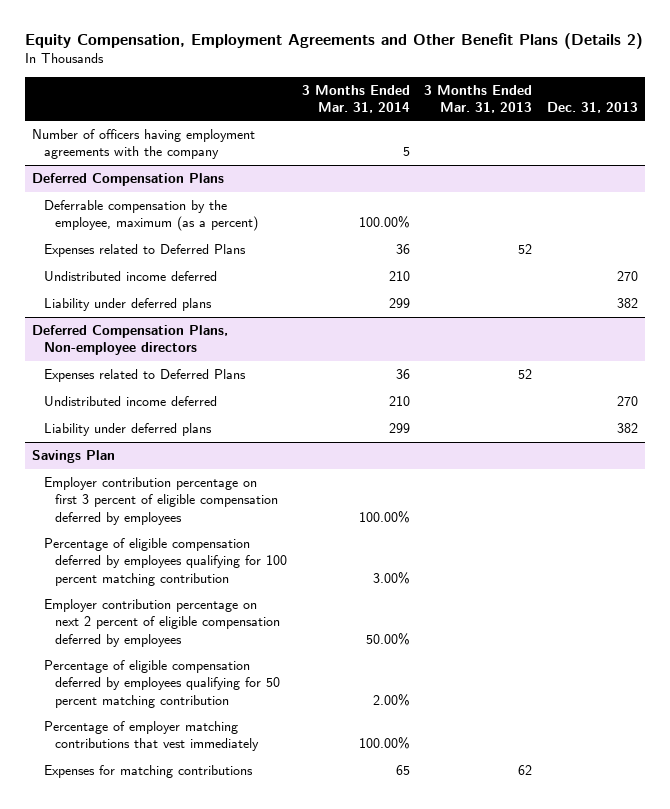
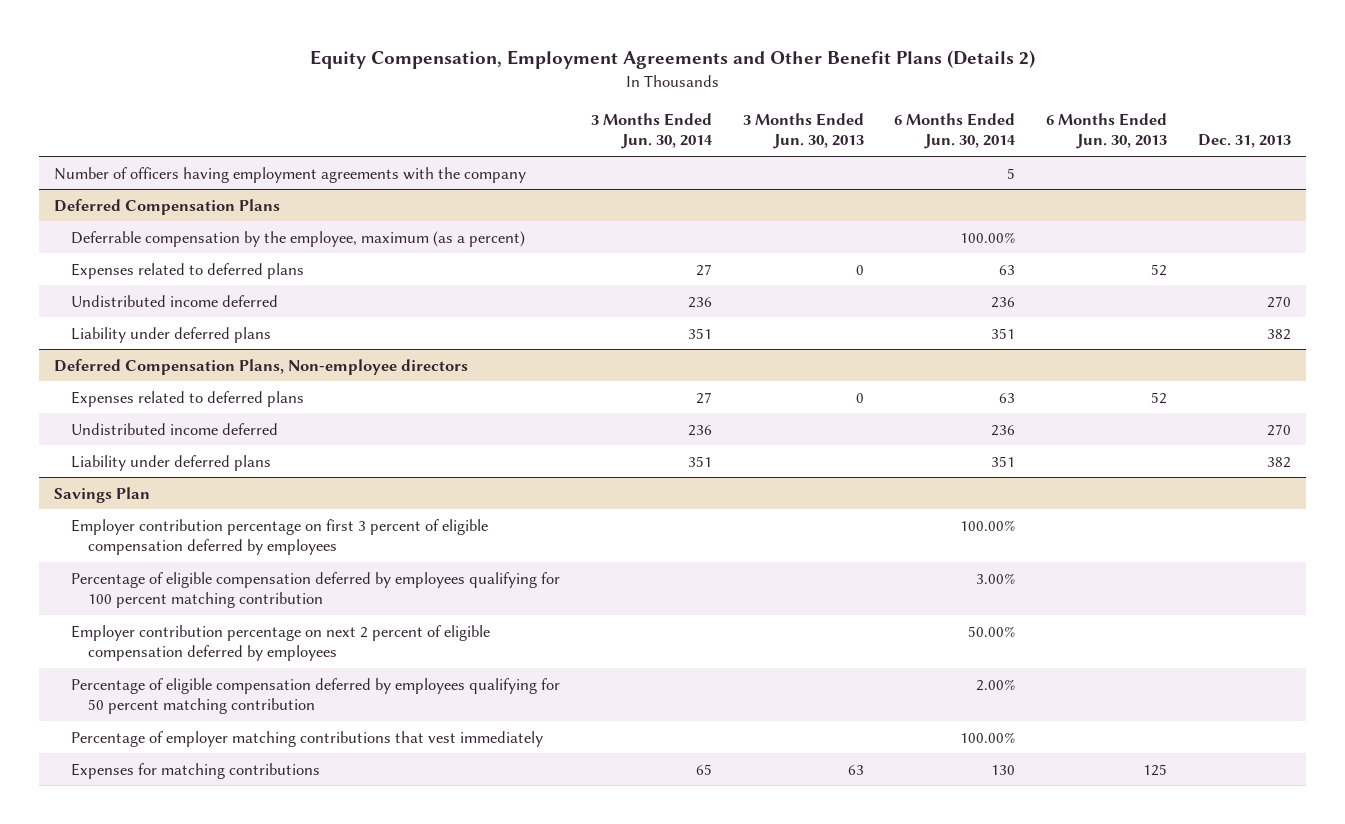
- | 3 Months Ended Mar. 31, 2014 | 3 Months Ended Mar. 31, 2013 | Dec. 31, 2013
+ | 3 Months Ended Jun. 30, 2014 | 3 Months Ended Jun. 30, 2013 | 6 Months Ended Jun. 30, 2014 | 6 Months Ended Jun. 30, 2013 | Dec. 31, 2013
@ Deferred Compensation Plans
- Expenses related to Deferred Plans | 36 | 52 |
+ Expenses related to deferred plans | 27 | 0 | 63 | 52 |
@ Deferred Compensation Plans, Non-employee directors
- Expenses related to Deferred Plans | 36 | 52 |
+ Expenses related to deferred plans | 27 | 0 | 63 | 52 |

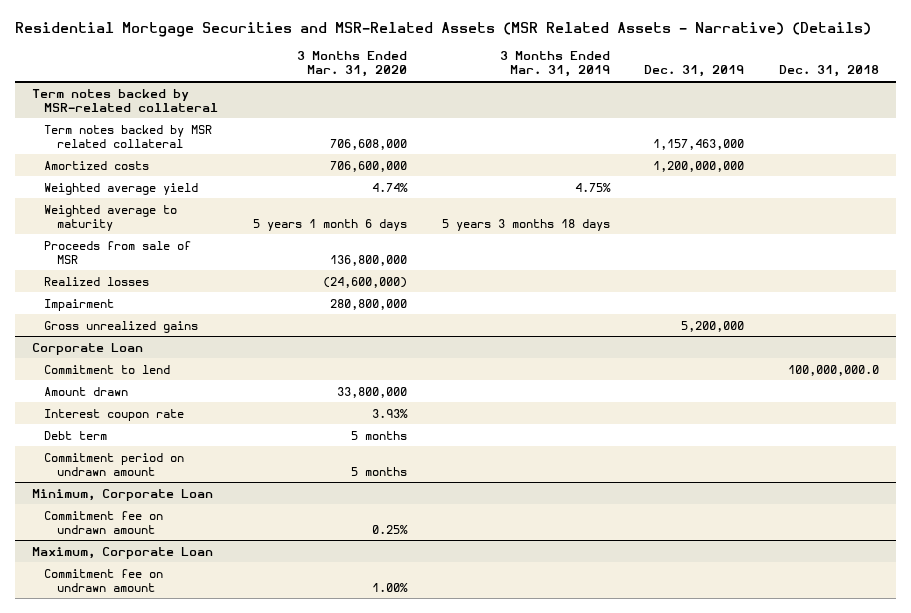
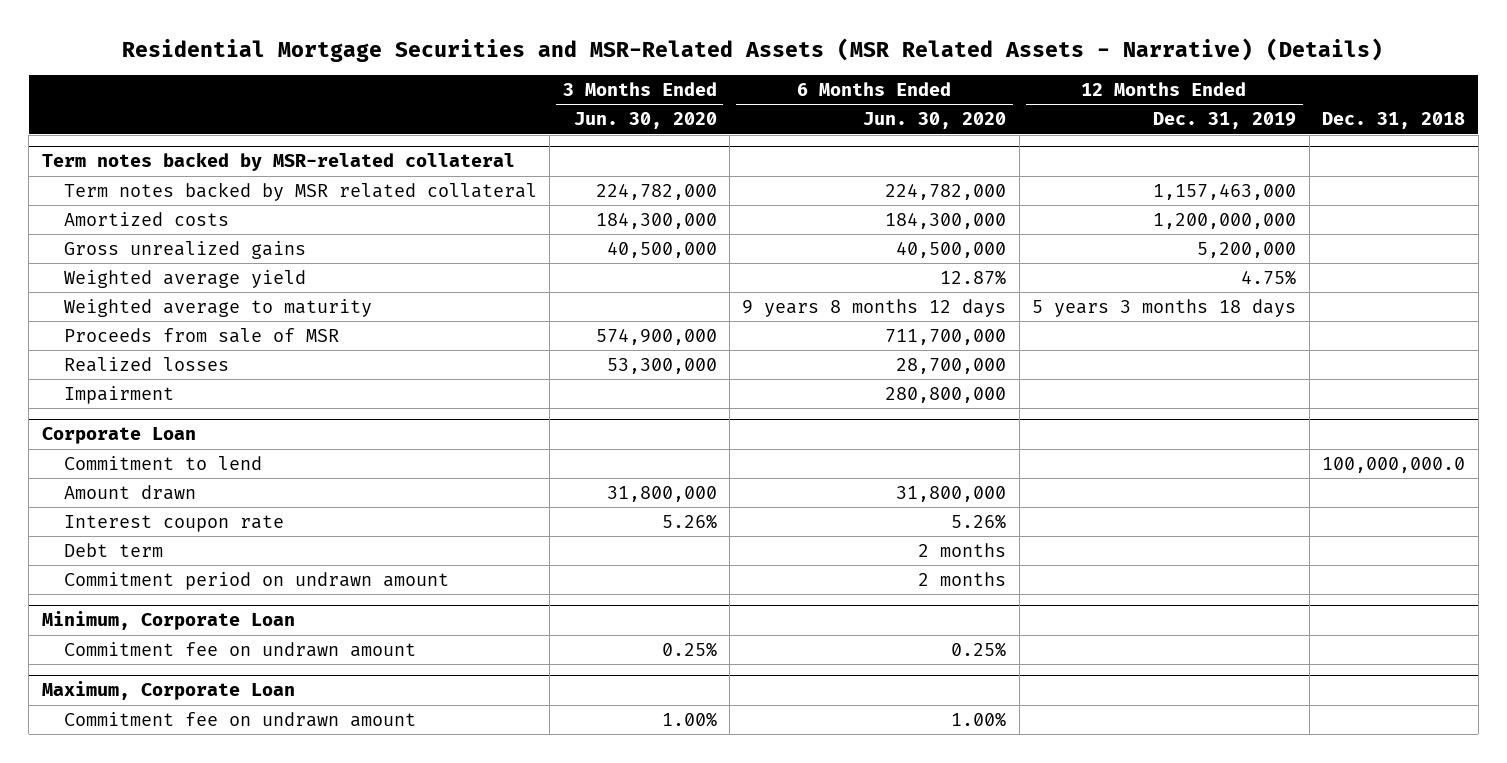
- | 3 Months Ended Mar. 31, 2020 | 3 Months Ended Mar. 31, 2019 | Dec. 31, 2019 | Dec. 31, 2018
+ | 3 Months Ended Jun. 30, 2020 | 6 Months Ended Jun. 30, 2020 | 12 Months Ended Dec. 31, 2019 | Dec. 31, 2018
@ Term notes backed by MSR-related collateral
moved up: Gross unrealized gains | 40,500,000 | 40,500,000 | 5,200,000 |

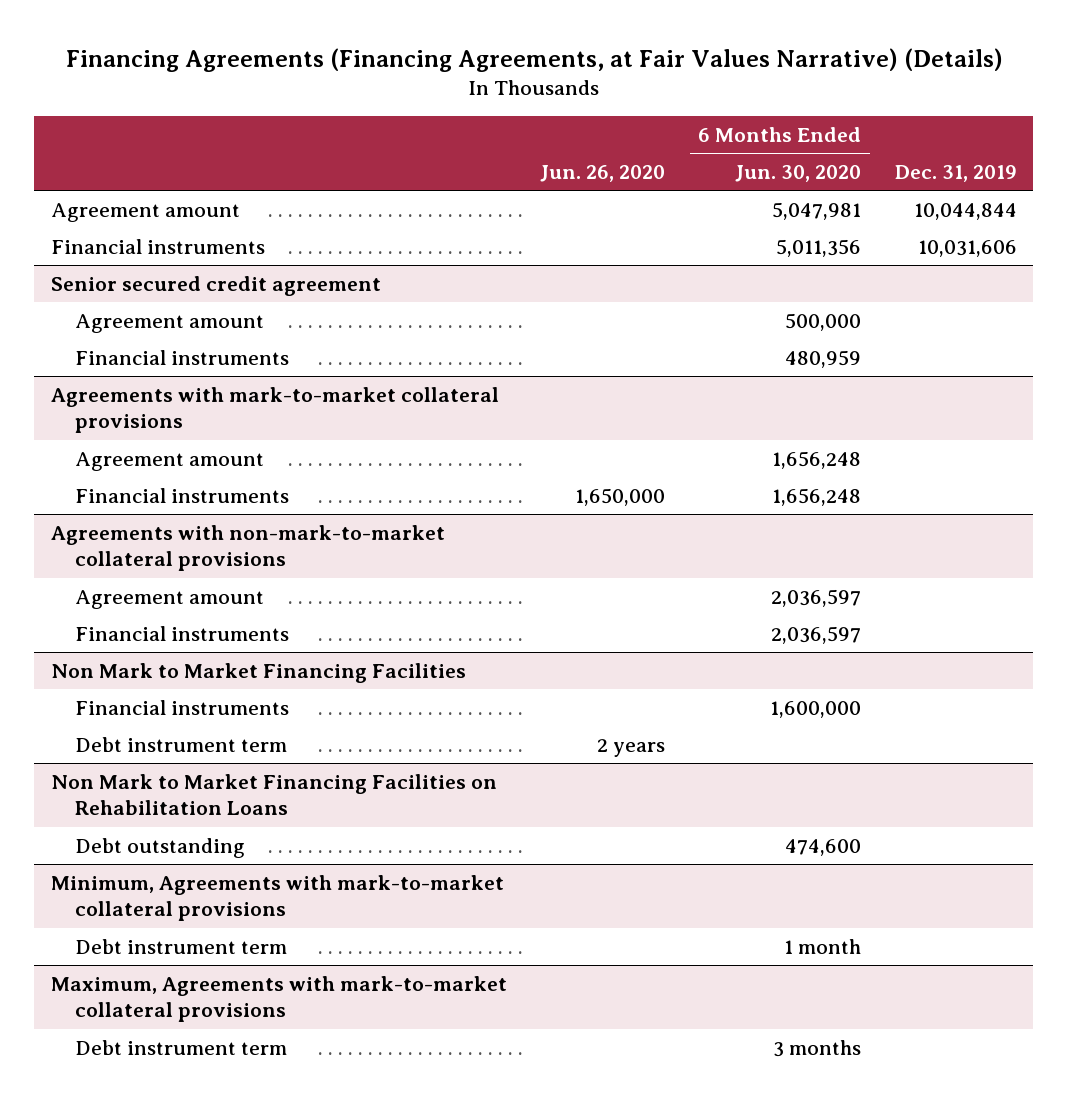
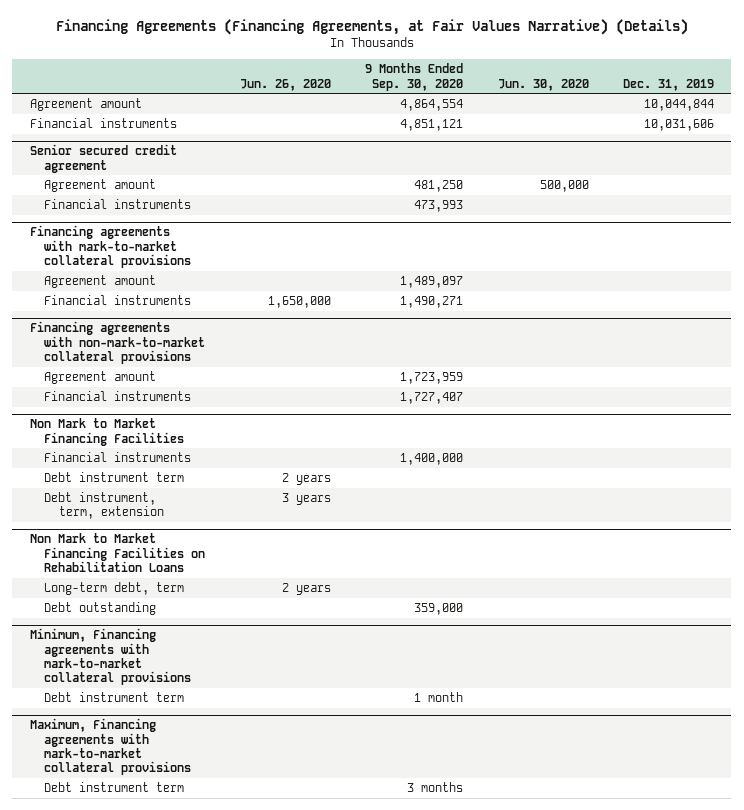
- | Jun. 26, 2020 | 6 Months Ended Jun. 30, 2020 | Dec. 31, 2019
+ | Jun. 26, 2020 | 9 Months Ended Sep. 30, 2020 | Jun. 30, 2020 | Dec. 31, 2019
- Agreements with mark-to-market collateral provisions
+ Financing agreements with mark-to-market collateral provisions
- Agreements with non-mark-to-market collateral provisions
+ Financing agreements with non-mark-to-market collateral provisions
@ Non Mark to Market Financing Facilities
+ Debt instrument, term, extension | 3 years | | |
@ Non Mark to Market Financing Facilities on Rehabilitation Loans
+ Long-term debt, term | 2 years | | |
- Minimum, Agreements with mark-to-market collateral provisions
+ Minimum, Financing agreements with mark-to-market collateral provisions
- Maximum, Agreements with mark-to-market collateral provisions
+ Maximum, Financing agreements with mark-to-market collateral provisions

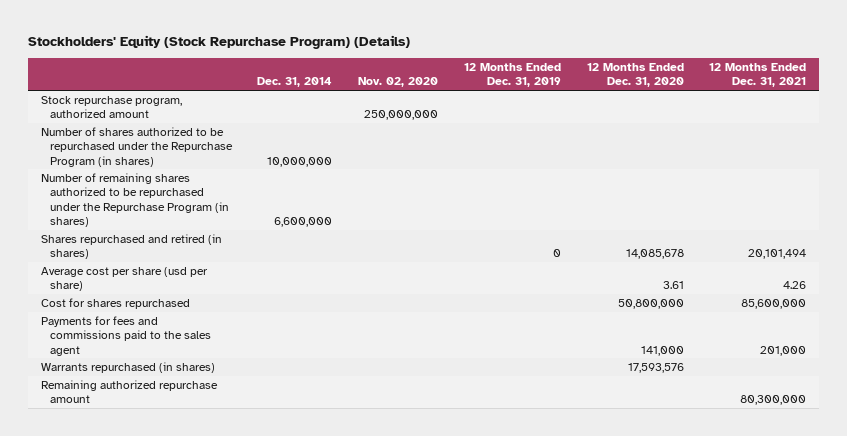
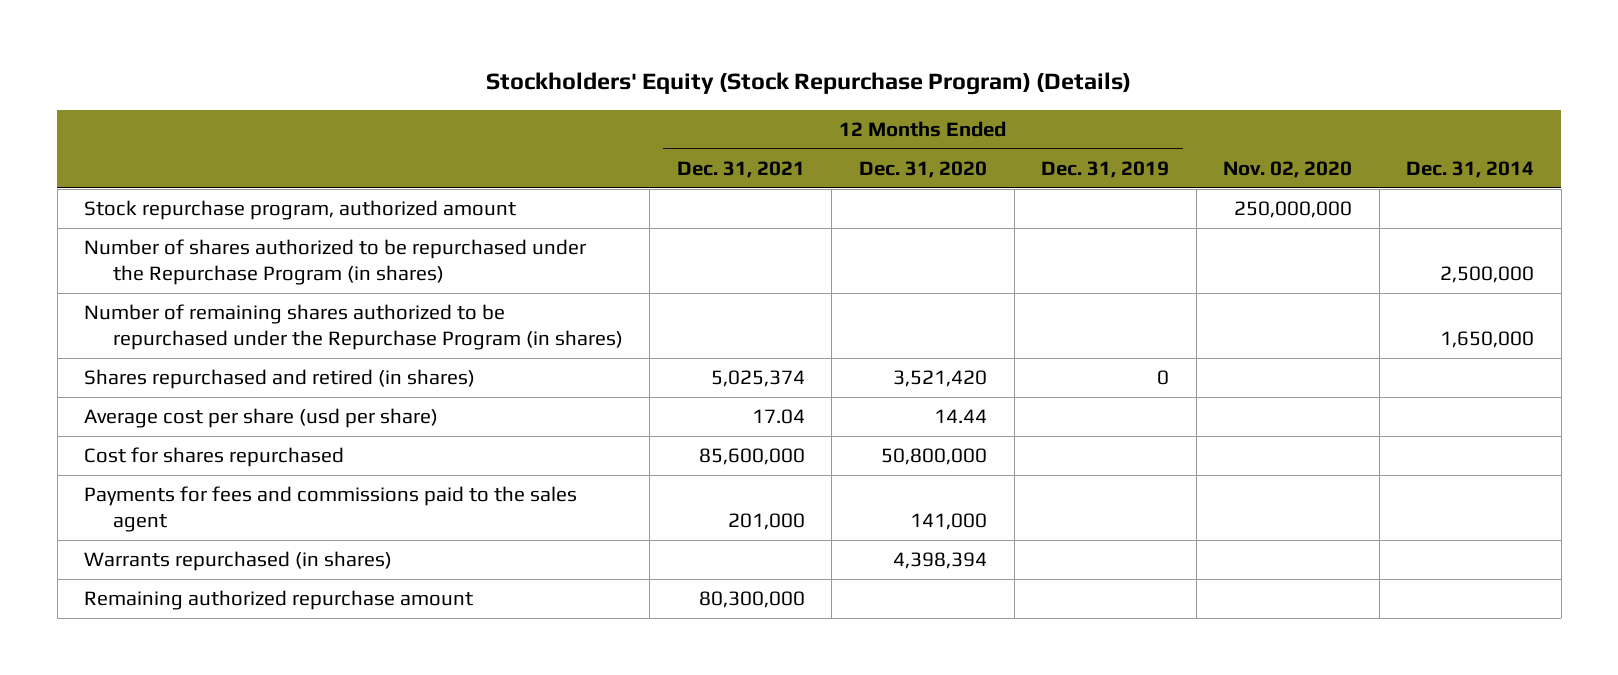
- | Dec. 31, 2014 | Nov. 02, 2020 | 12 Months Ended Dec. 31, 2019 | 12 Months Ended Dec. 31, 2020 | 12 Months Ended Dec. 31, 2021
+ | 12 Months Ended Dec. 31, 2021 | 12 Months Ended Dec. 31, 2020 | 12 Months Ended Dec. 31, 2019 | Nov. 02, 2020 | Dec. 31, 2014
- Number of shares authorized to be repurchased under the Repurchase Program (in shares) | 10,000,000 | | | |
- Number of remaining shares authorized to be repurchased under the Repurchase Program (in shares) | 6,600,000 | | | |
- Shares repurchased and retired (in shares) | | | 0 | 14,085,678 | 20,101,494
- Average cost per share (usd per share) | | | | 3.61 | 4.26
+ Number of shares authorized to be repurchased under the Repurchase Program (in shares) | | | | | 2,500,000
+ Number of remaining shares authorized to be repurchased under the Repurchase Program (in shares) | | | | | 1,650,000
+ Shares repurchased and retired (in shares) | 5,025,374 | 3,521,420 | 0 | |
+ Average cost per share (usd per share) | 17.04 | 14.44 | | |
- Warrants repurchased (in shares) | | | | 17,593,576 |
+ Warrants repurchased (in shares) | | 4,398,394 | | |

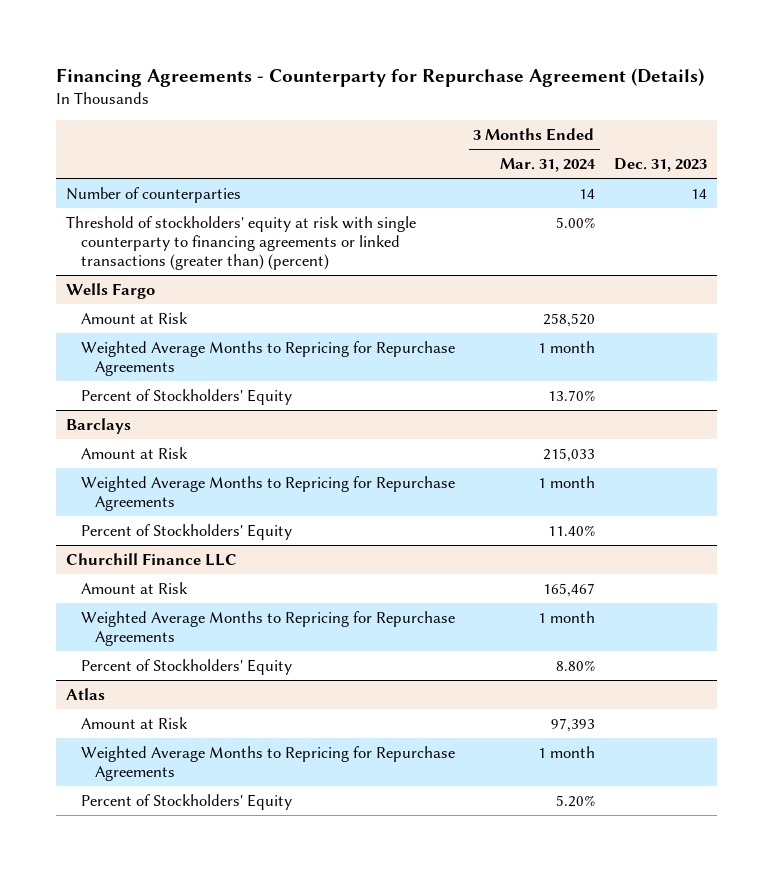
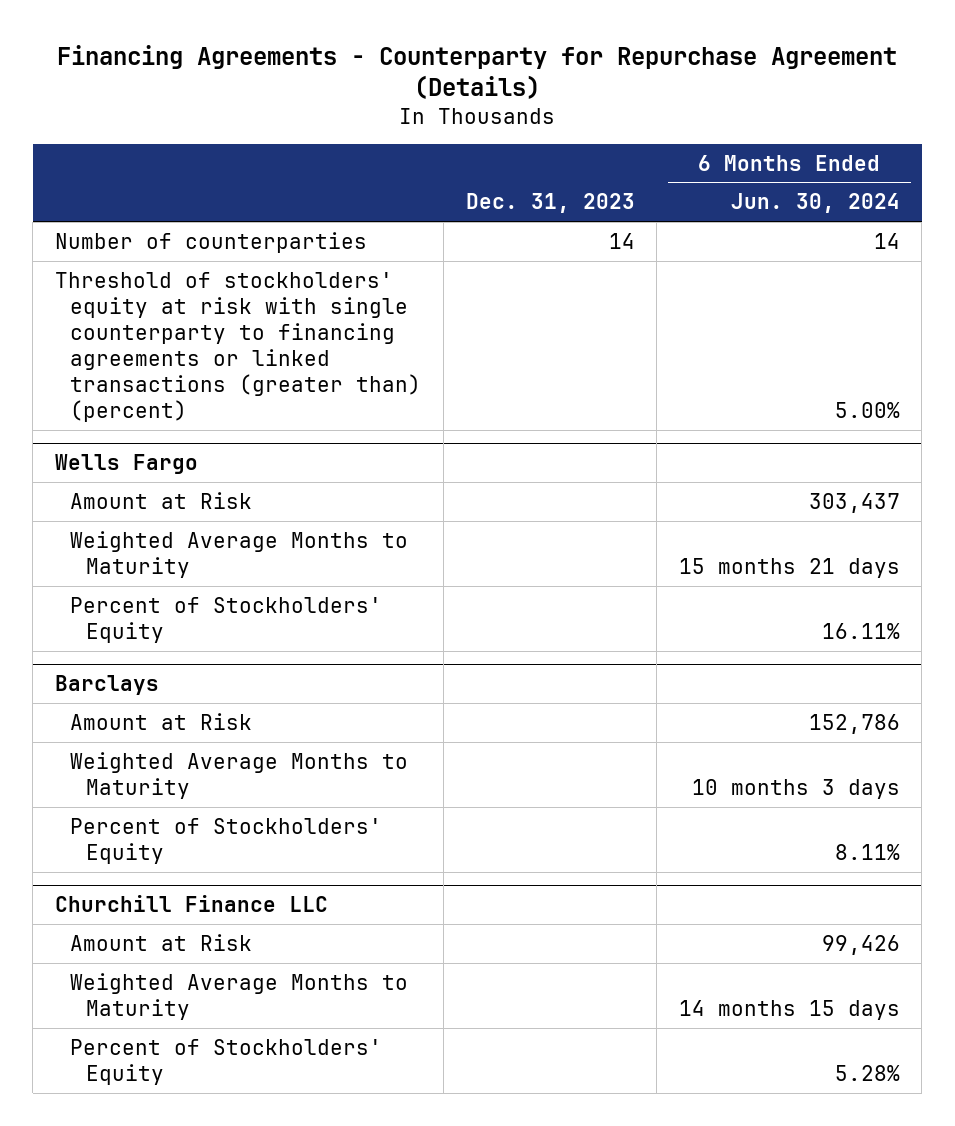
- | 3 Months Ended Mar. 31, 2024 | Dec. 31, 2023
+ | Dec. 31, 2023 | 6 Months Ended Jun. 30, 2024
@ Wells Fargo
- Weighted Average Months to Repricing for Repurchase Agreements | 1 month |
+ Weighted Average Months to Maturity | | 15 months 21 days
@ Barclays
- Weighted Average Months to Repricing for Repurchase Agreements | 1 month |
+ Weighted Average Months to Maturity | | 10 months 3 days
@ Churchill Finance LLC
- Weighted Average Months to Repricing for Repurchase Agreements | 1 month |
+ Weighted Average Months to Maturity | | 14 months 15 days
- Atlas
- Amount at Risk | 97,393 |
- Weighted Average Months to Repricing for Repurchase Agreements | 1 month |
- Percent of Stockholders' Equity | 5.20% |

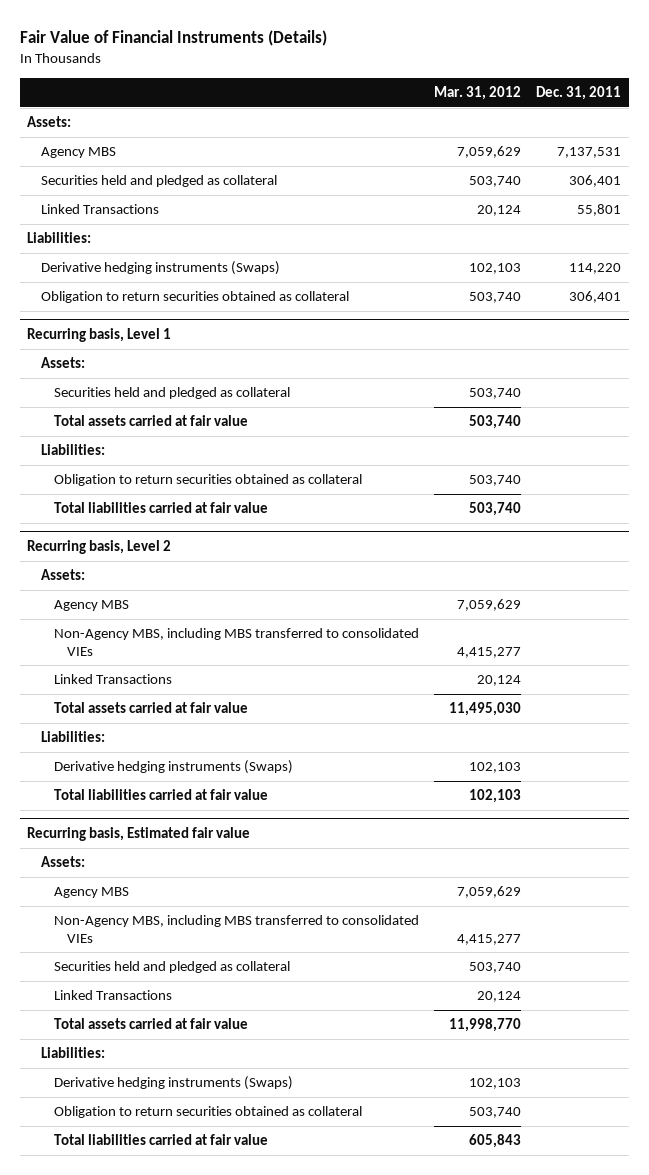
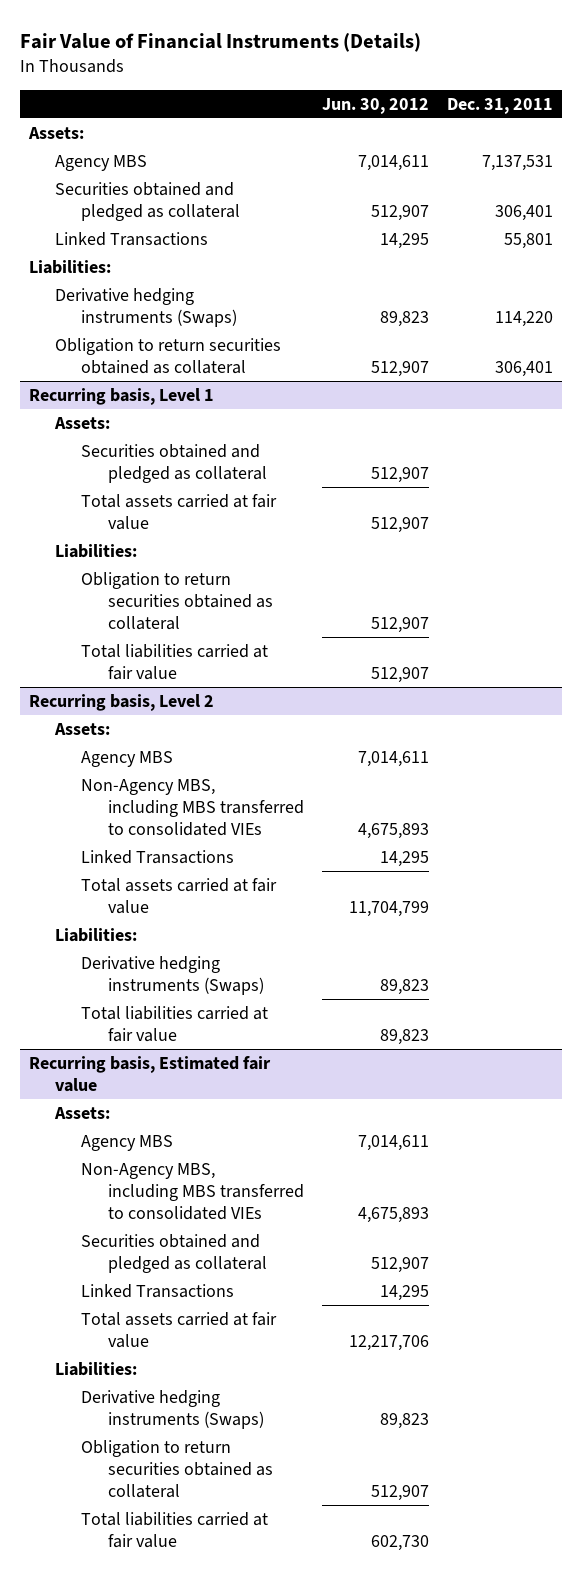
- | Mar. 31, 2012 | Dec. 31, 2011
+ | Jun. 30, 2012 | Dec. 31, 2011
- Securities held and pledged as collateral | 503,740 | 306,401
+ Securities obtained and pledged as collateral | 512,907 | 306,401
@ Recurring basis, Level 1
- Securities held and pledged as collateral | 503,740 |
+ Securities obtained and pledged as collateral | 512,907 |
@ Recurring basis, Estimated fair value
- Securities held and pledged as collateral | 503,740 |
+ Securities obtained and pledged as collateral | 512,907 |

